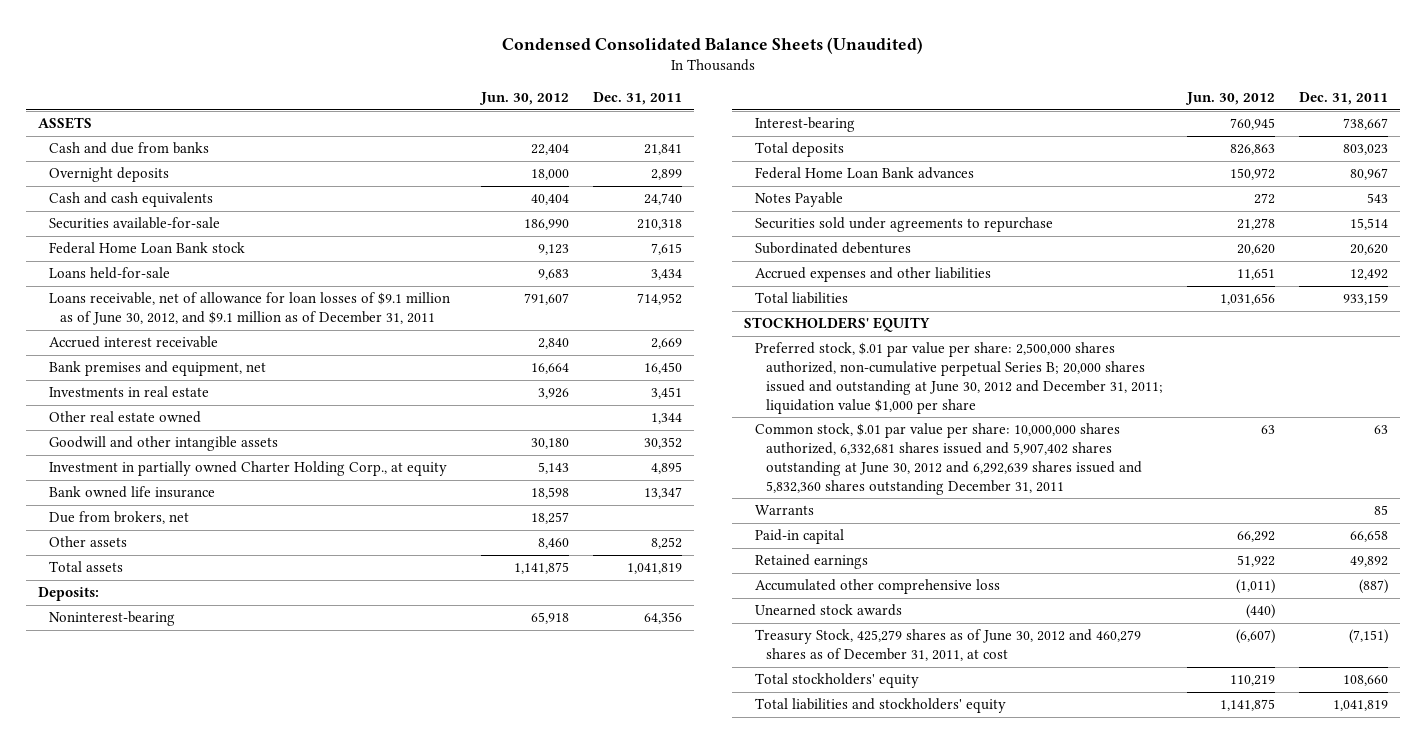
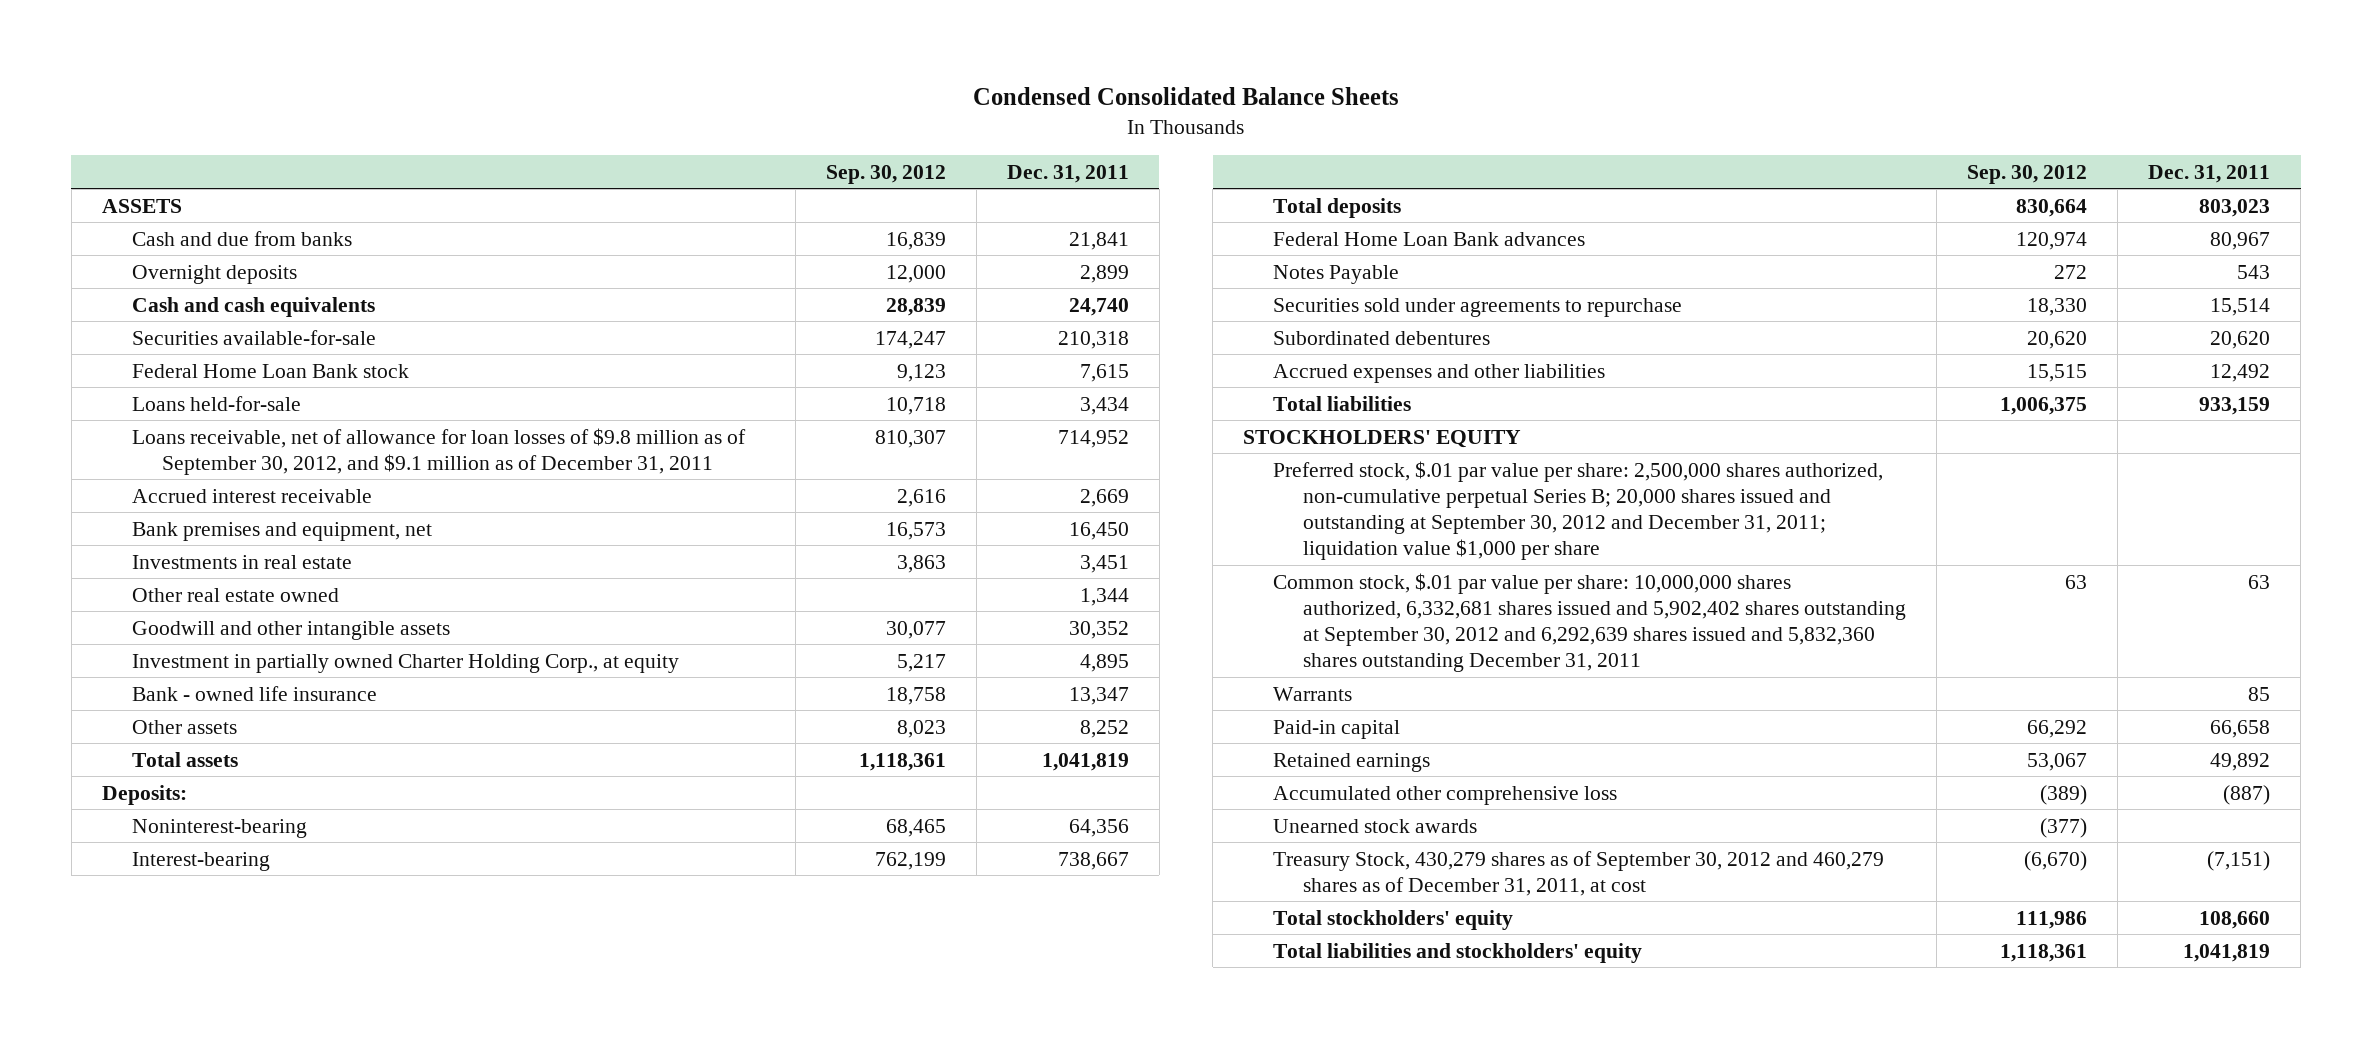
- Condensed Consolidated Balance Sheets (Unaudited)
+ Condensed Consolidated Balance Sheets
- | Jun. 30, 2012 | Dec. 31, 2011
+ | Sep. 30, 2012 | Dec. 31, 2011
- Loans receivable, net of allowance for loan losses of $9.1 million as of June 30, 2012, and $9.1 million as of December 31, 2011 | 791,607 | 714,952
+ Loans receivable, net of allowance for loan losses of $9.8 million as of September 30, 2012, and $9.1 million as of December 31, 2011 | 810,307 | 714,952
- Bank owned life insurance | 18,598 | 13,347
- Due from brokers, net | 18,257 |
+ Bank - owned life insurance | 18,758 | 13,347
- Preferred stock, $.01 par value per share: 2,500,000 shares authorized, non-cumulative perpetual Series B; 20,000 shares issued and outstanding at June 30, 2012 and December 31, 2011; liquidation value $1,000 per share
- Common stock, $.01 par value per share: 10,000,000 shares authorized, 6,332,681 shares issued and 5,907,402 shares outstanding at June 30, 2012 and 6,292,639 shares issued and 5,832,360 shares outstanding December 31, 2011 | 63 | 63
+ Preferred stock, $.01 par value per share: 2,500,000 shares authorized, non-cumulative perpetual Series B; 20,000 shares issued and outstanding at September 30, 2012 and December 31, 2011; liquidation value $1,000 per share
+ Common stock, $.01 par value per share: 10,000,000 shares authorized, 6,332,681 shares issued and 5,902,402 shares outstanding at September 30, 2012 and 6,292,639 shares issued and 5,832,360 shares outstanding December 31, 2011 | 63 | 63
- Treasury Stock, 425,279 shares as of June 30, 2012 and 460,279 shares as of December 31, 2011, at cost | (6,607) | (7,151)
+ Treasury Stock, 430,279 shares as of September 30, 2012 and 460,279 shares as of December 31, 2011, at cost | (6,670) | (7,151)

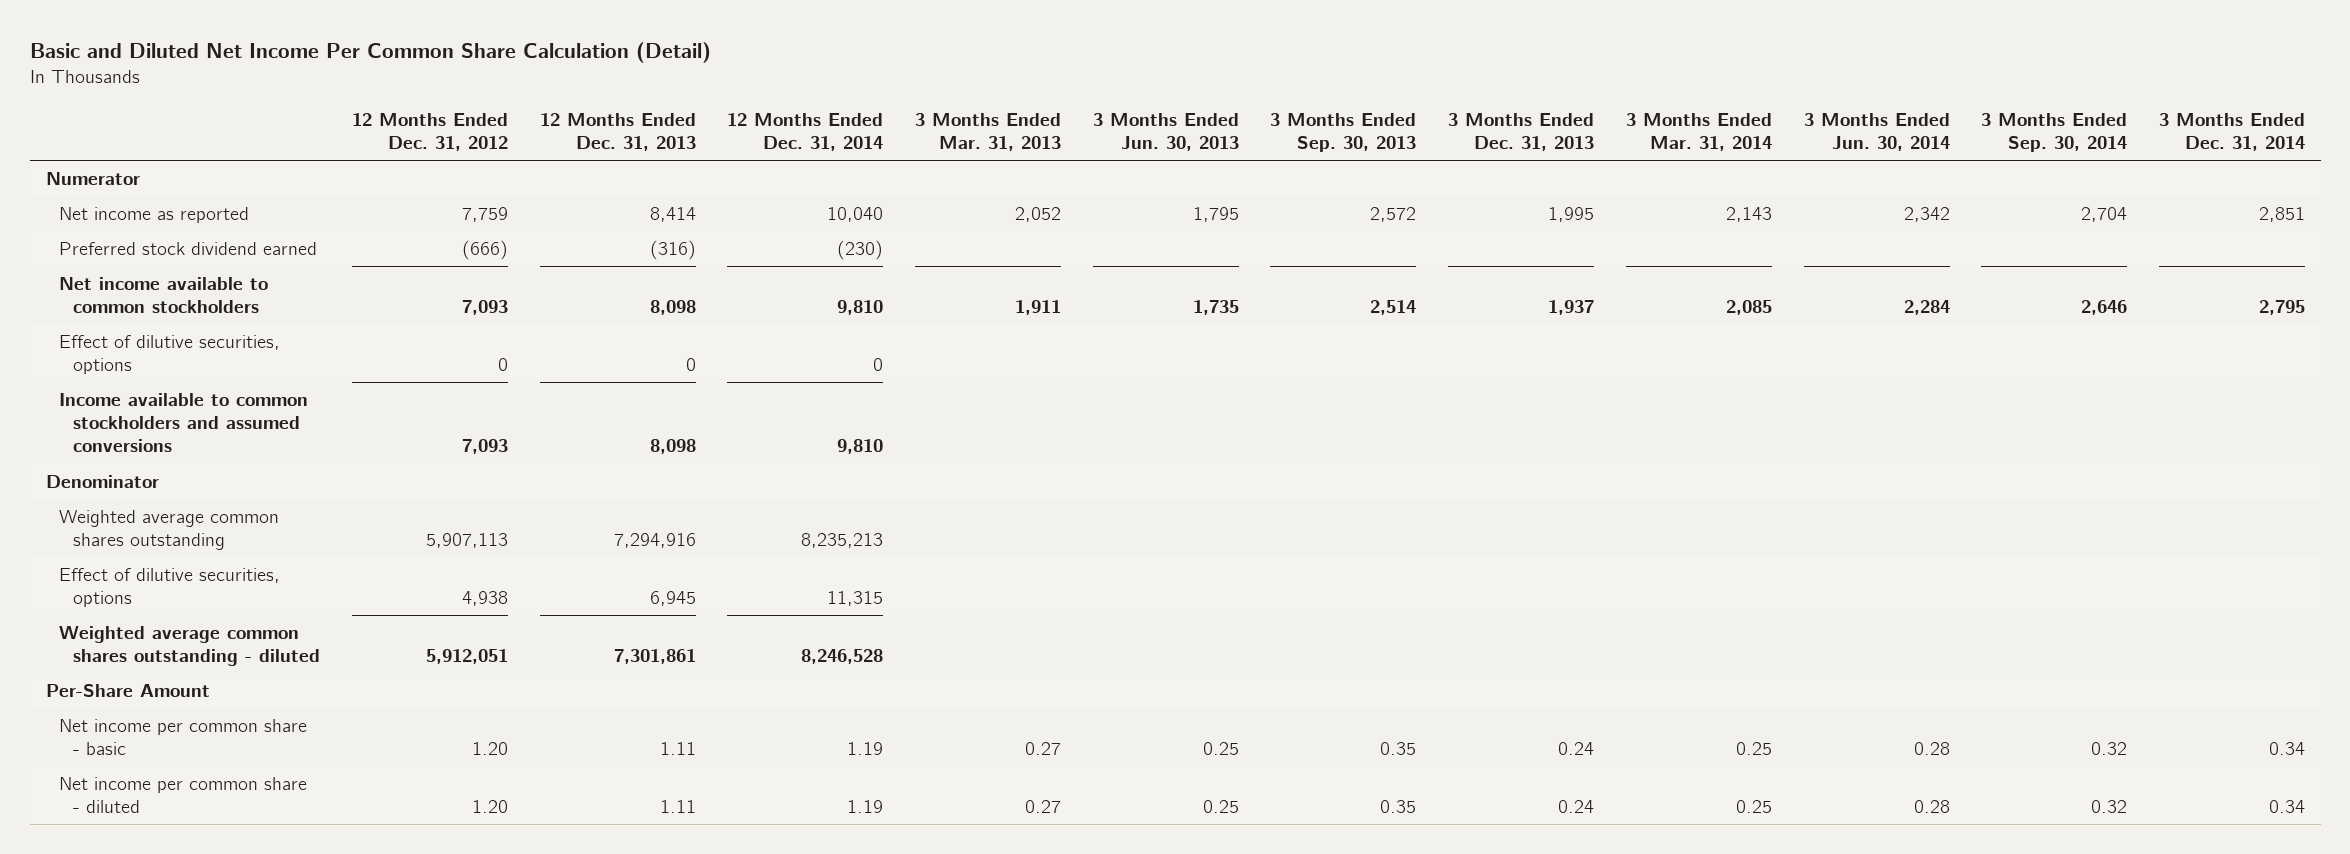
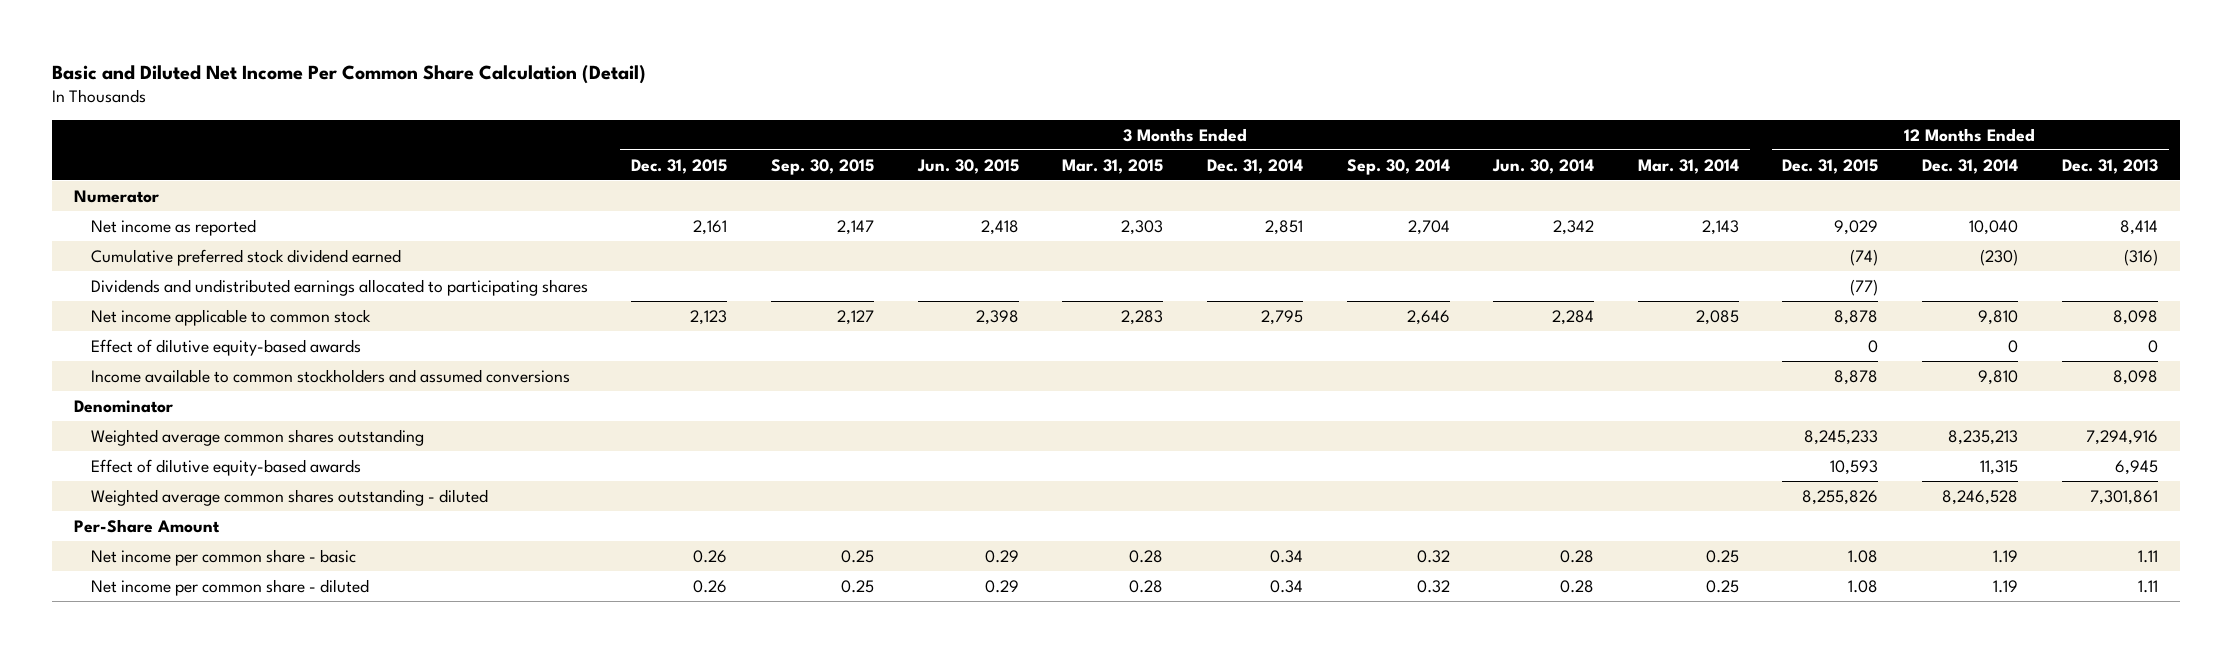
- | 12 Months Ended Dec. 31, 2012 | 12 Months Ended Dec. 31, 2013 | 12 Months Ended Dec. 31, 2014 | 3 Months Ended Mar. 31, 2013 | 3 Months Ended Jun. 30, 2013 | 3 Months Ended Sep. 30, 2013 | 3 Months Ended Dec. 31, 2013 | 3 Months Ended Mar. 31, 2014 | 3 Months Ended Jun. 30, 2014 | 3 Months Ended Sep. 30, 2014 | 3 Months Ended Dec. 31, 2014
+ | 3 Months Ended Dec. 31, 2015 | 3 Months Ended Sep. 30, 2015 | 3 Months Ended Jun. 30, 2015 | 3 Months Ended Mar. 31, 2015 | 3 Months Ended Dec. 31, 2014 | 3 Months Ended Sep. 30, 2014 | 3 Months Ended Jun. 30, 2014 | 3 Months Ended Mar. 31, 2014 | 12 Months Ended Dec. 31, 2015 | 12 Months Ended Dec. 31, 2014 | 12 Months Ended Dec. 31, 2013
- Preferred stock dividend earned | (666) | (316) | (230) | | | | | | | |
- Net income available to common stockholders | 7,093 | 8,098 | 9,810 | 1,911 | 1,735 | 2,514 | 1,937 | 2,085 | 2,284 | 2,646 | 2,795
- Effect of dilutive securities, options | 0 | 0 | 0 | | | | | | | |
+ Cumulative preferred stock dividend earned | | | | | | | | | (74) | (230) | (316)
+ Dividends and undistributed earnings allocated to participating shares | | | | | | | | | (77) | |
+ Net income applicable to common stock | 2,123 | 2,127 | 2,398 | 2,283 | 2,795 | 2,646 | 2,284 | 2,085 | 8,878 | 9,810 | 8,098
+ Effect of dilutive equity-based awards | | | | | | | | | 0 | 0 | 0
- Effect of dilutive securities, options | 4,938 | 6,945 | 11,315 | | | | | | | |
+ Effect of dilutive equity-based awards | | | | | | | | | 10,593 | 11,315 | 6,945

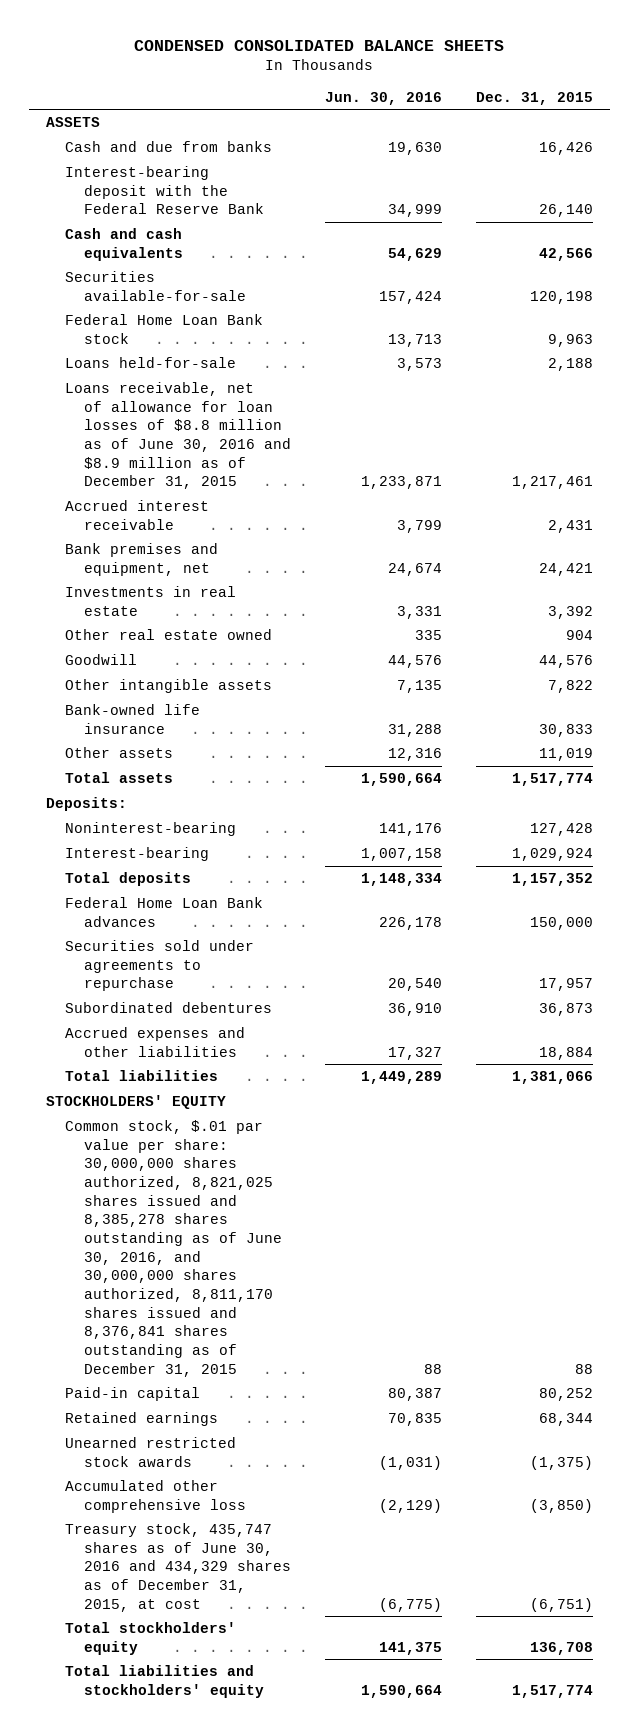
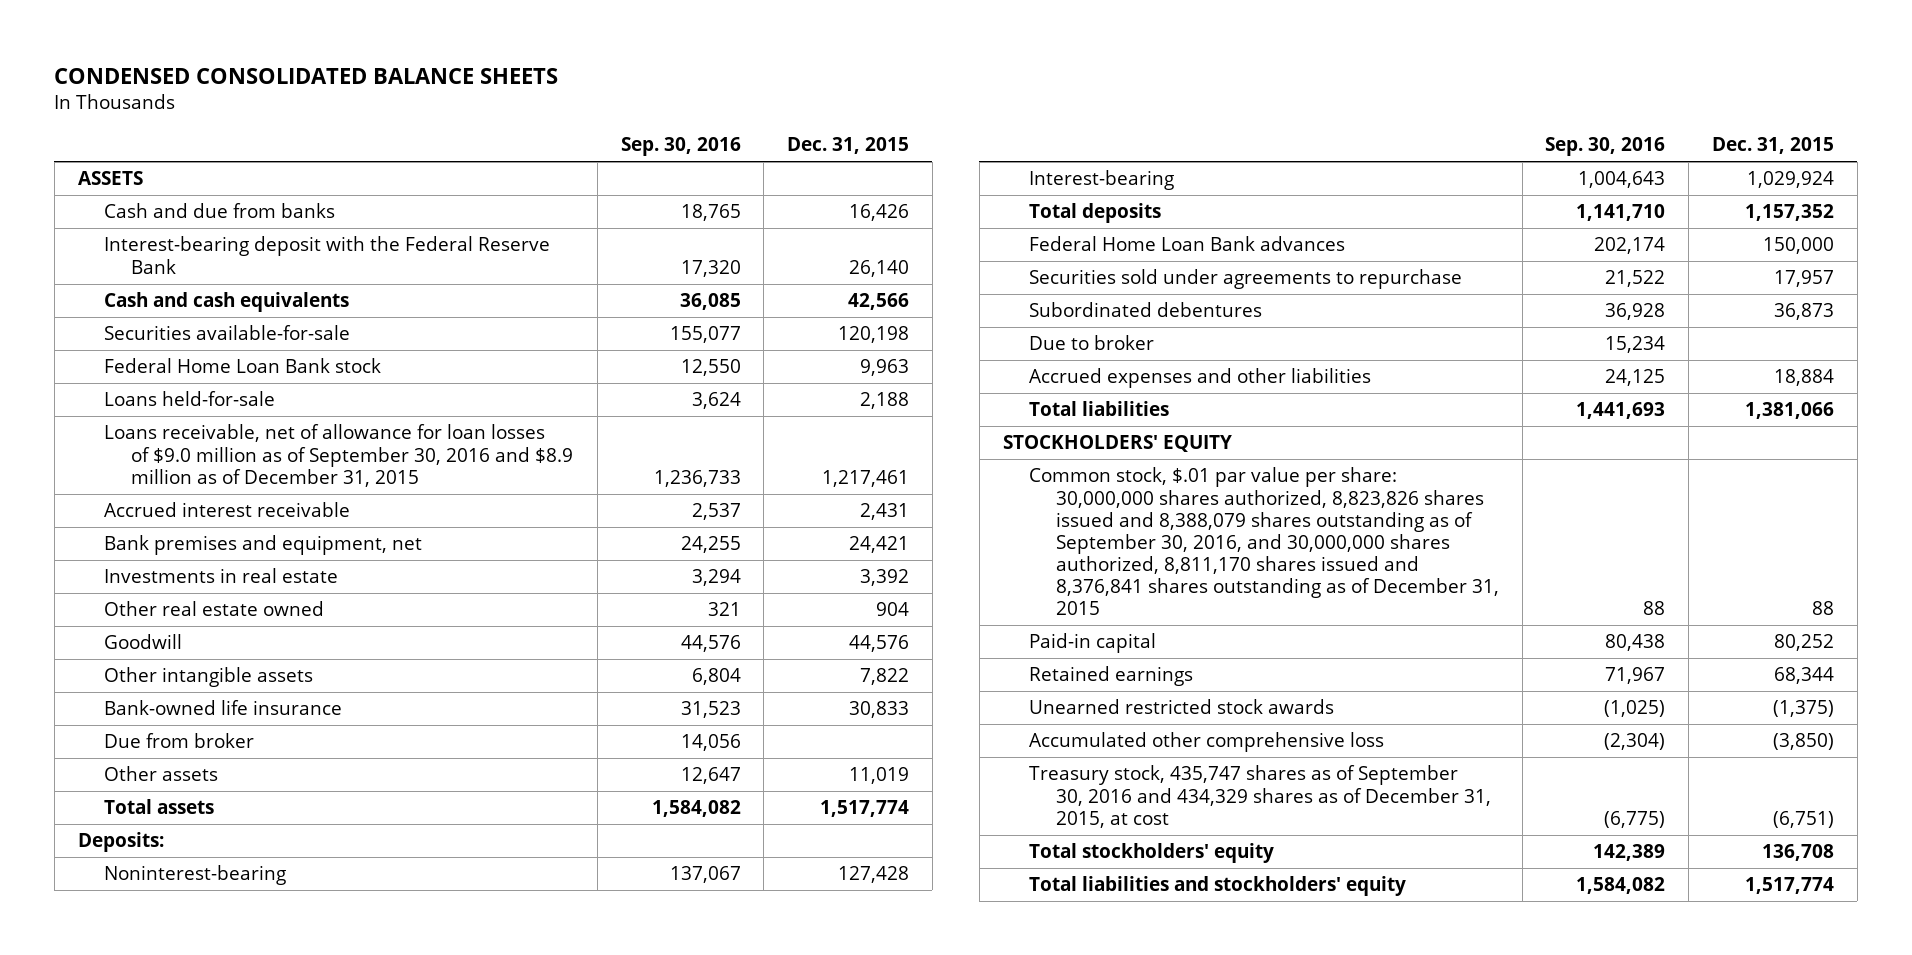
- | Jun. 30, 2016 | Dec. 31, 2015
+ | Sep. 30, 2016 | Dec. 31, 2015
- Loans receivable, net of allowance for loan losses of $8.8 million as of June 30, 2016 and $8.9 million as of December 31, 2015 | 1,233,871 | 1,217,461
+ Loans receivable, net of allowance for loan losses of $9.0 million as of September 30, 2016 and $8.9 million as of December 31, 2015 | 1,236,733 | 1,217,461
+ Due from broker | 14,056 |
+ Due to broker | 15,234 |
- Common stock, $.01 par value per share: 30,000,000 shares authorized, 8,821,025 shares issued and 8,385,278 shares outstanding as of June 30, 2016, and 30,000,000 shares authorized, 8,811,170 shares issued and 8,376,841 shares outstanding as of December 31, 2015 | 88 | 88
+ Common stock, $.01 par value per share: 30,000,000 shares authorized, 8,823,826 shares issued and 8,388,079 shares outstanding as of September 30, 2016, and 30,000,000 shares authorized, 8,811,170 shares issued and 8,376,841 shares outstanding as of December 31, 2015 | 88 | 88
- Treasury stock, 435,747 shares as of June 30, 2016 and 434,329 shares as of December 31, 2015, at cost | (6,775) | (6,751)
+ Treasury stock, 435,747 shares as of September 30, 2016 and 434,329 shares as of December 31, 2015, at cost | (6,775) | (6,751)

